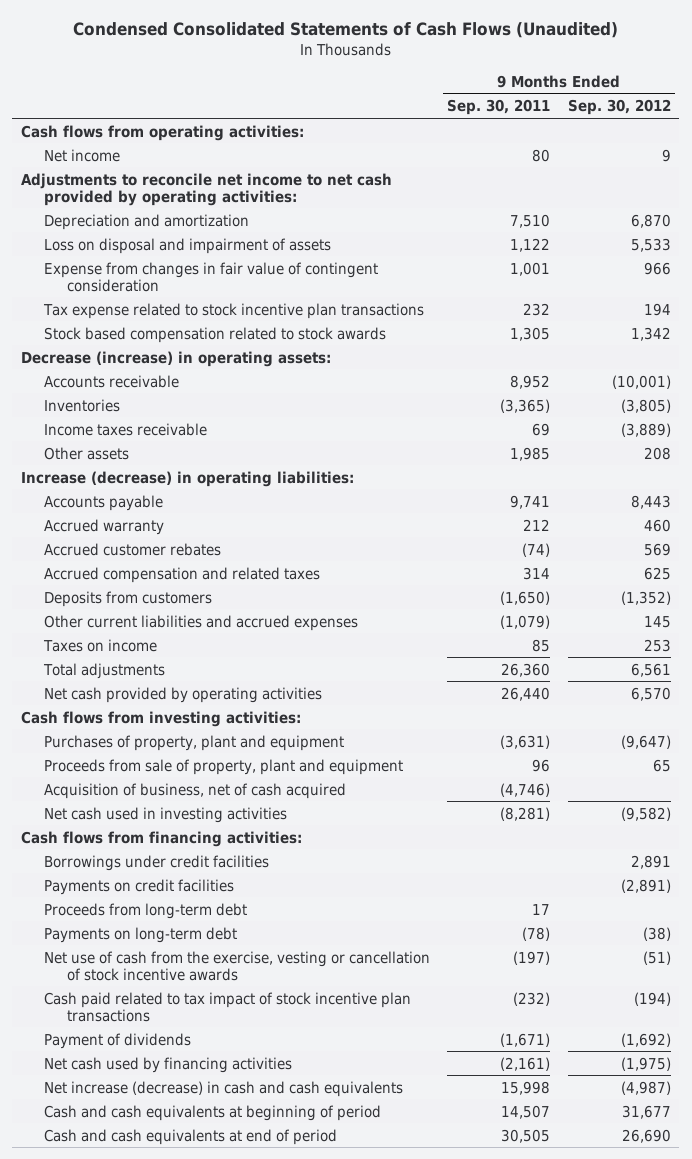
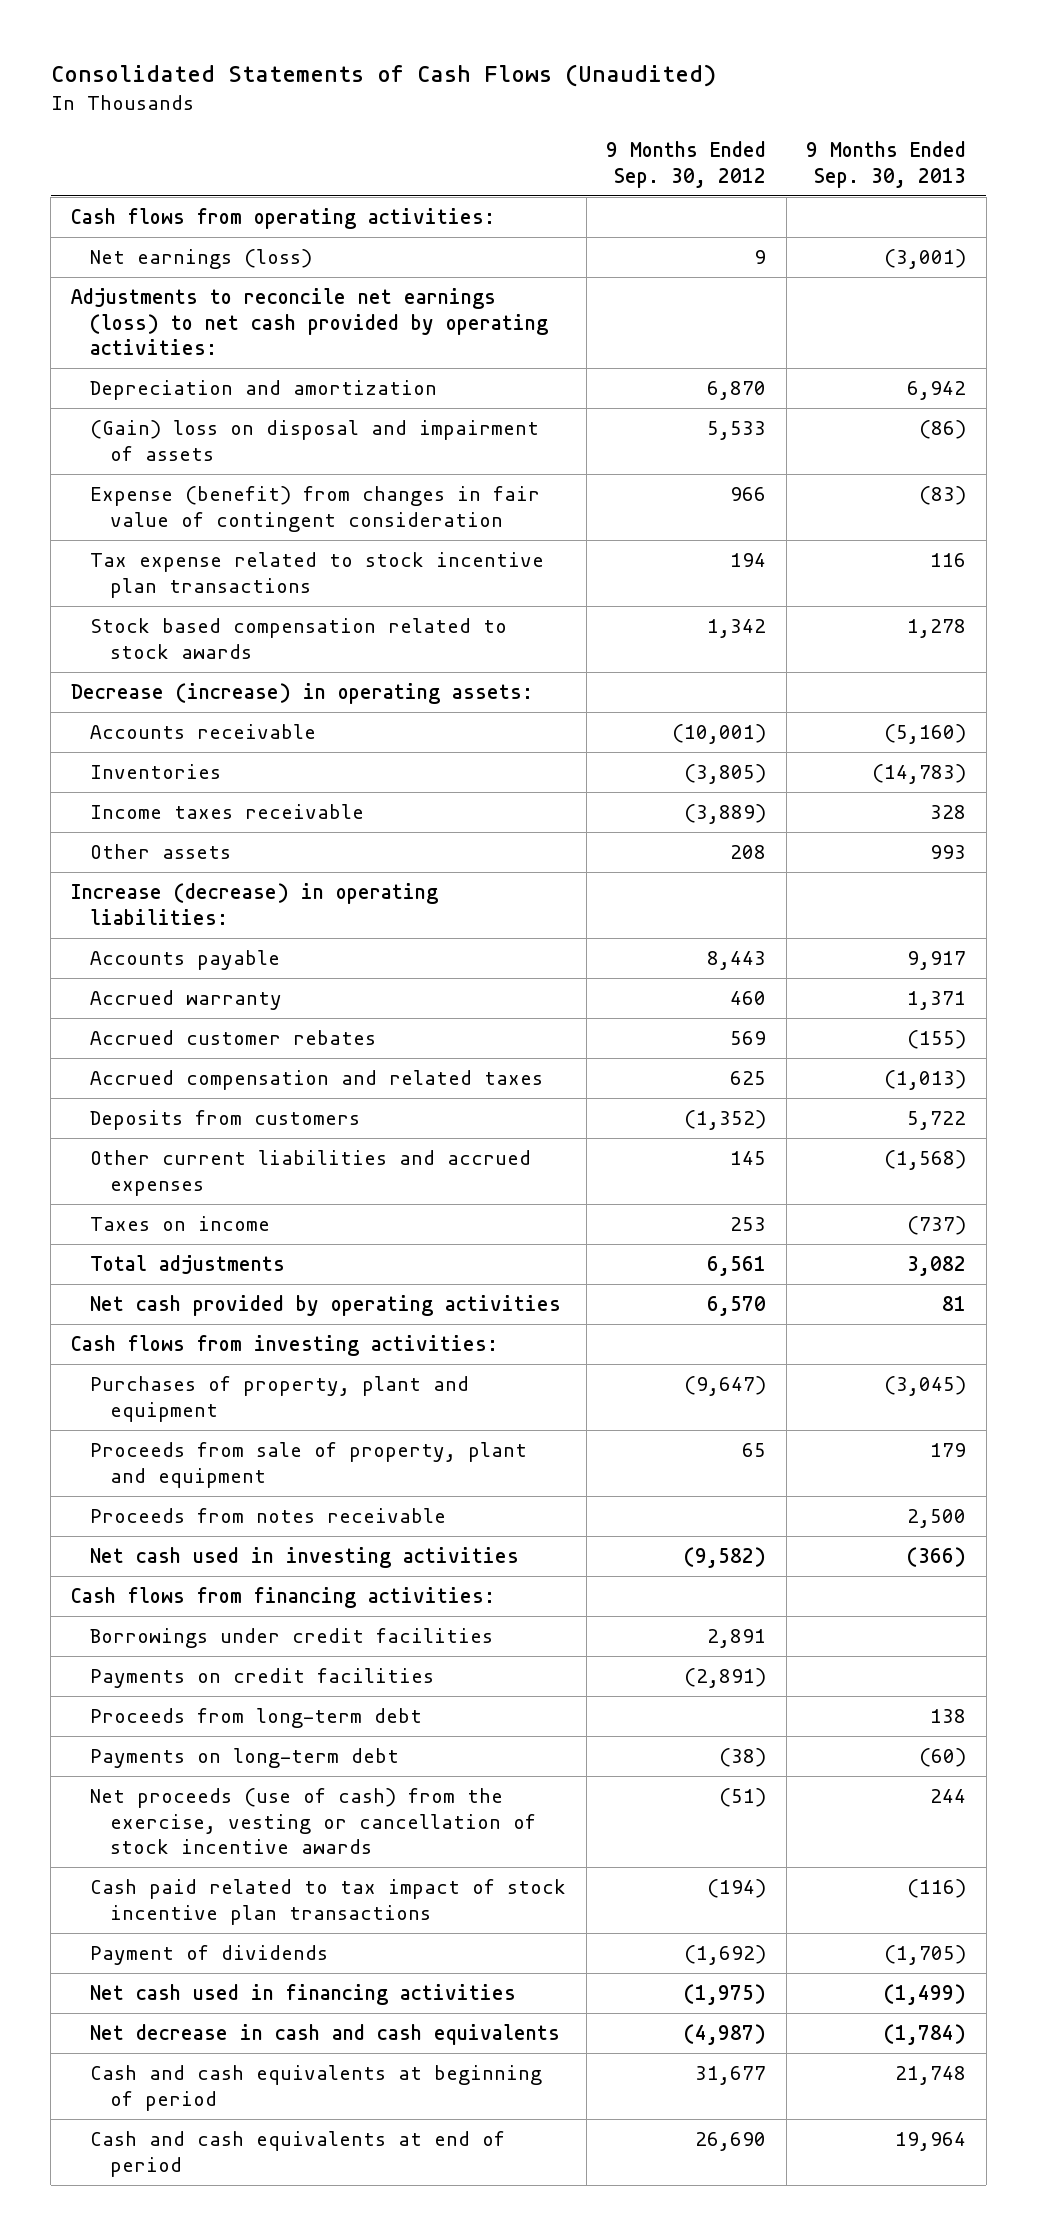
- Condensed Consolidated Statements of Cash Flows (Unaudited)
+ Consolidated Statements of Cash Flows (Unaudited)
- | 9 Months Ended Sep. 30, 2011 | 9 Months Ended Sep. 30, 2012
+ | 9 Months Ended Sep. 30, 2012 | 9 Months Ended Sep. 30, 2013
- Net income | 80 | 9
- Adjustments to reconcile net income to net cash provided by operating activities:
+ Net earnings (loss) | 9 | (3,001)
+ Adjustments to reconcile net earnings (loss) to net cash provided by operating activities:
- Loss on disposal and impairment of assets | 1,122 | 5,533
- Expense from changes in fair value of contingent consideration | 1,001 | 966
+ (Gain) loss on disposal and impairment of assets | 5,533 | (86)
+ Expense (benefit) from changes in fair value of contingent consideration | 966 | (83)
- Acquisition of business, net of cash acquired | (4,746) |
+ Proceeds from notes receivable | | 2,500
- Net use of cash from the exercise, vesting or cancellation of stock incentive awards | (197) | (51)
+ Net proceeds (use of cash) from the exercise, vesting or cancellation of stock incentive awards | (51) | 244
- Net cash used by financing activities | (2,161) | (1,975)
- Net increase (decrease) in cash and cash equivalents | 15,998 | (4,987)
+ Net cash used in financing activities | (1,975) | (1,499)
+ Net decrease in cash and cash equivalents | (4,987) | (1,784)

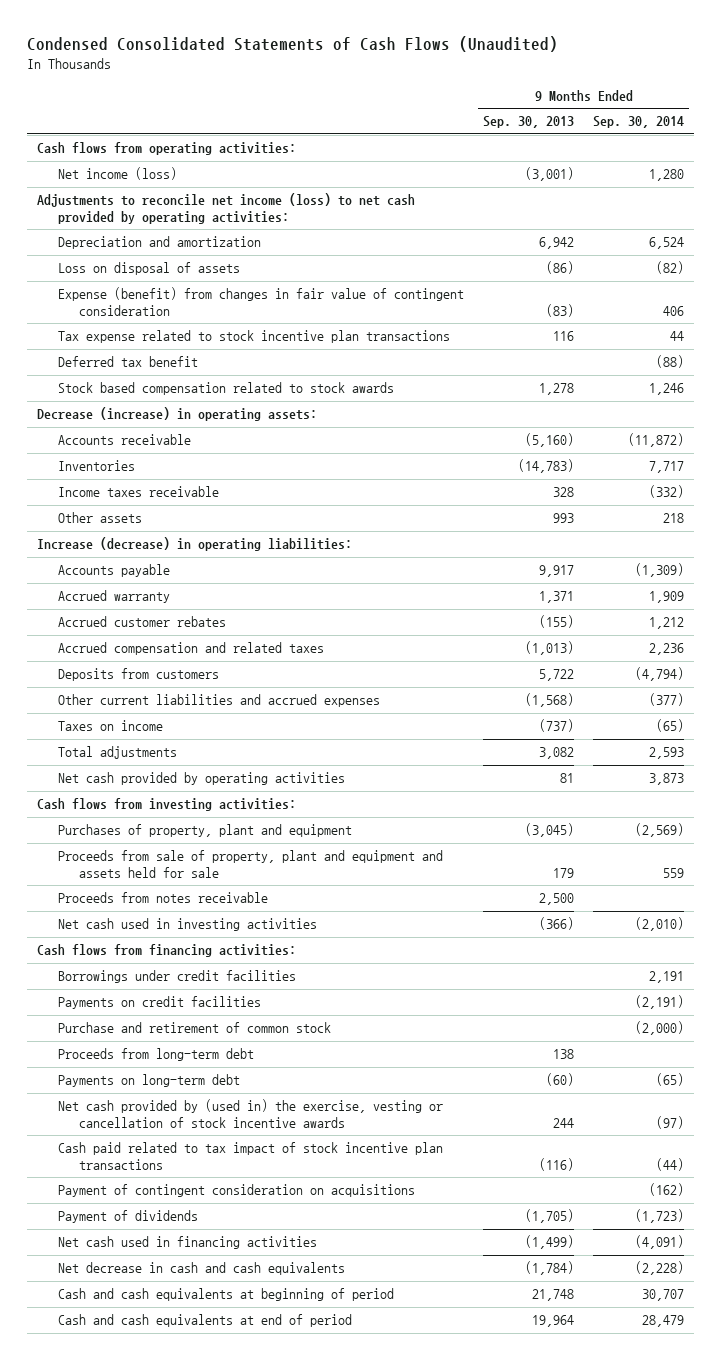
- Consolidated Statements of Cash Flows (Unaudited)
+ Condensed Consolidated Statements of Cash Flows (Unaudited)
- | 9 Months Ended Sep. 30, 2012 | 9 Months Ended Sep. 30, 2013
+ | 9 Months Ended Sep. 30, 2013 | 9 Months Ended Sep. 30, 2014
- Net earnings (loss) | 9 | (3,001)
- Adjustments to reconcile net earnings (loss) to net cash provided by operating activities:
+ Net income (loss) | (3,001) | 1,280
+ Adjustments to reconcile net income (loss) to net cash provided by operating activities:
- (Gain) loss on disposal and impairment of assets | 5,533 | (86)
+ Loss on disposal of assets | (86) | (82)
+ Deferred tax benefit | | (88)
- Proceeds from sale of property, plant and equipment | 65 | 179
+ Proceeds from sale of property, plant and equipment and assets held for sale | 179 | 559
+ Purchase and retirement of common stock | | (2,000)
- Net proceeds (use of cash) from the exercise, vesting or cancellation of stock incentive awards | (51) | 244
+ Net cash provided by (used in) the exercise, vesting or cancellation of stock incentive awards | 244 | (97)
+ Payment of contingent consideration on acquisitions | | (162)

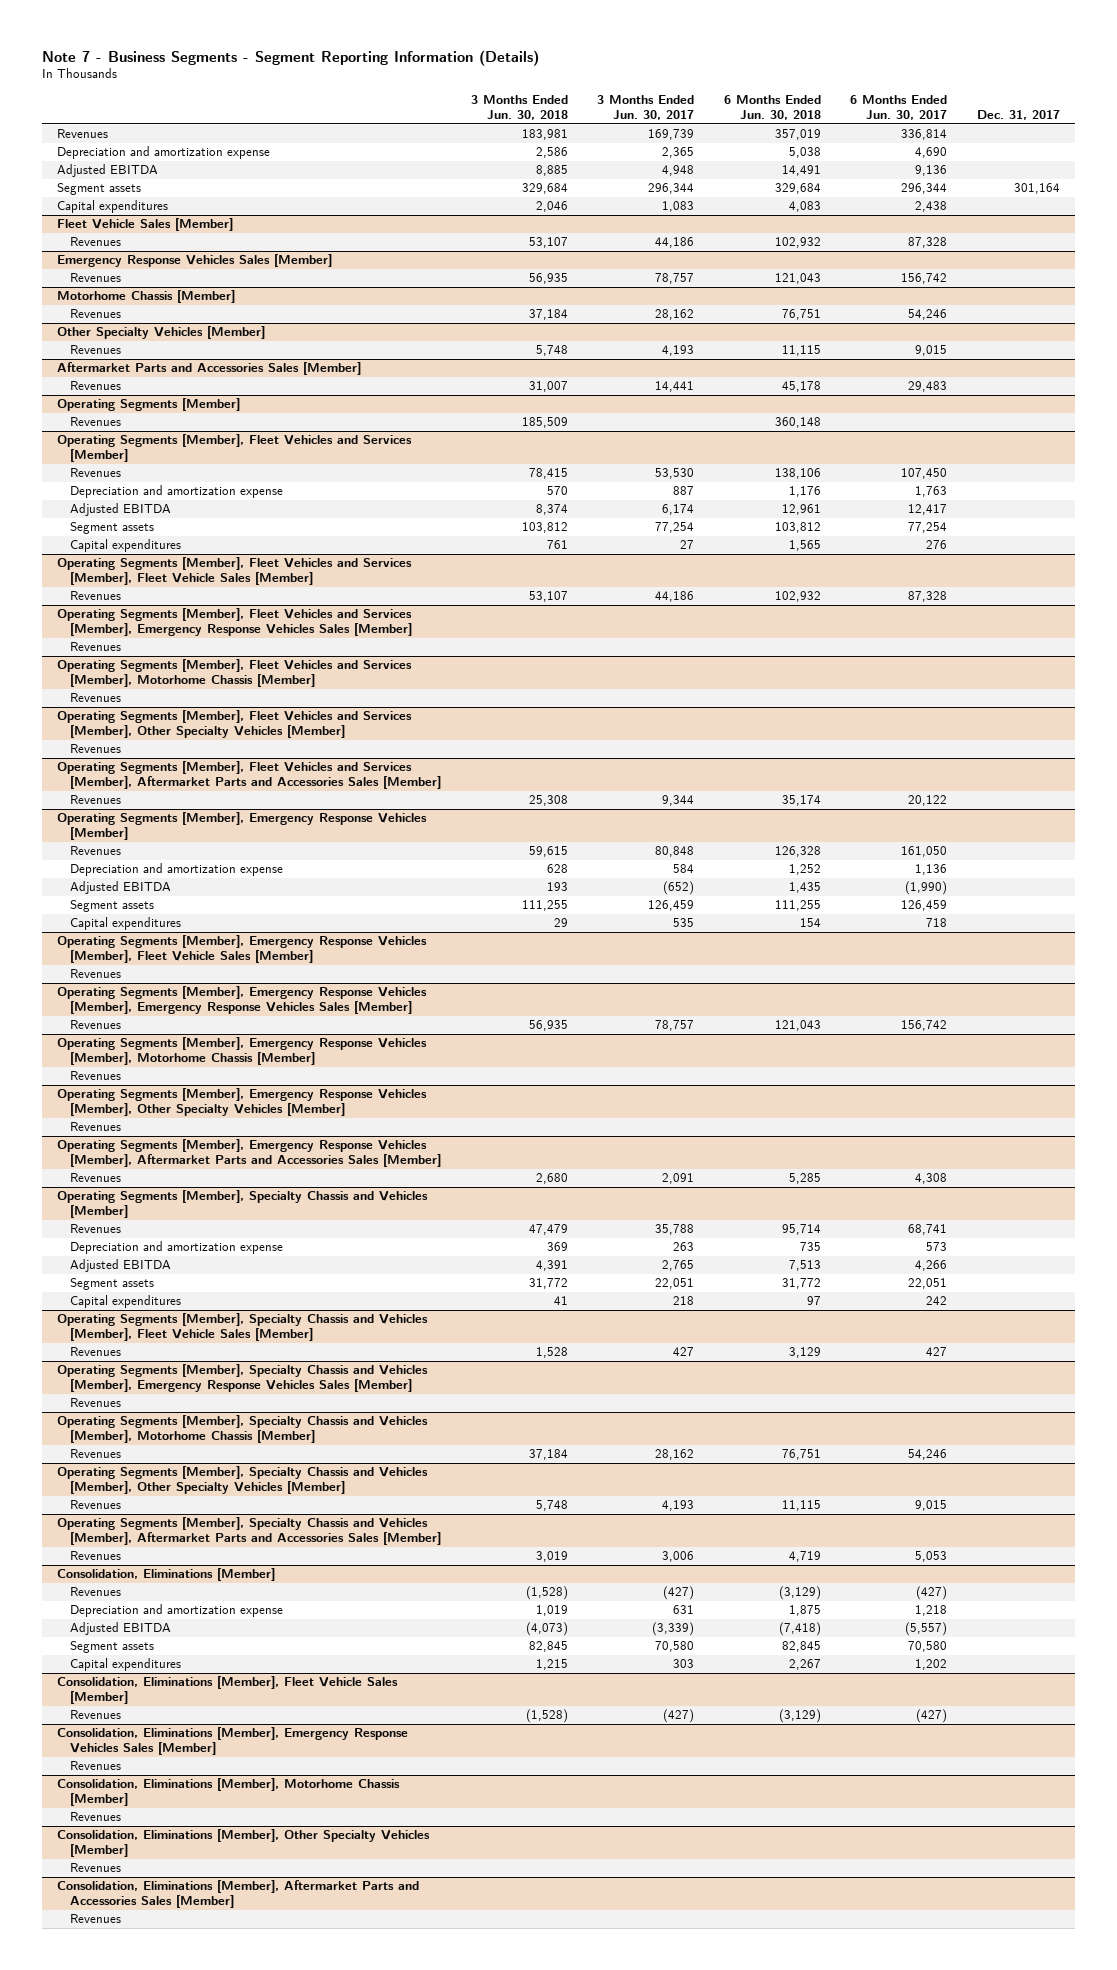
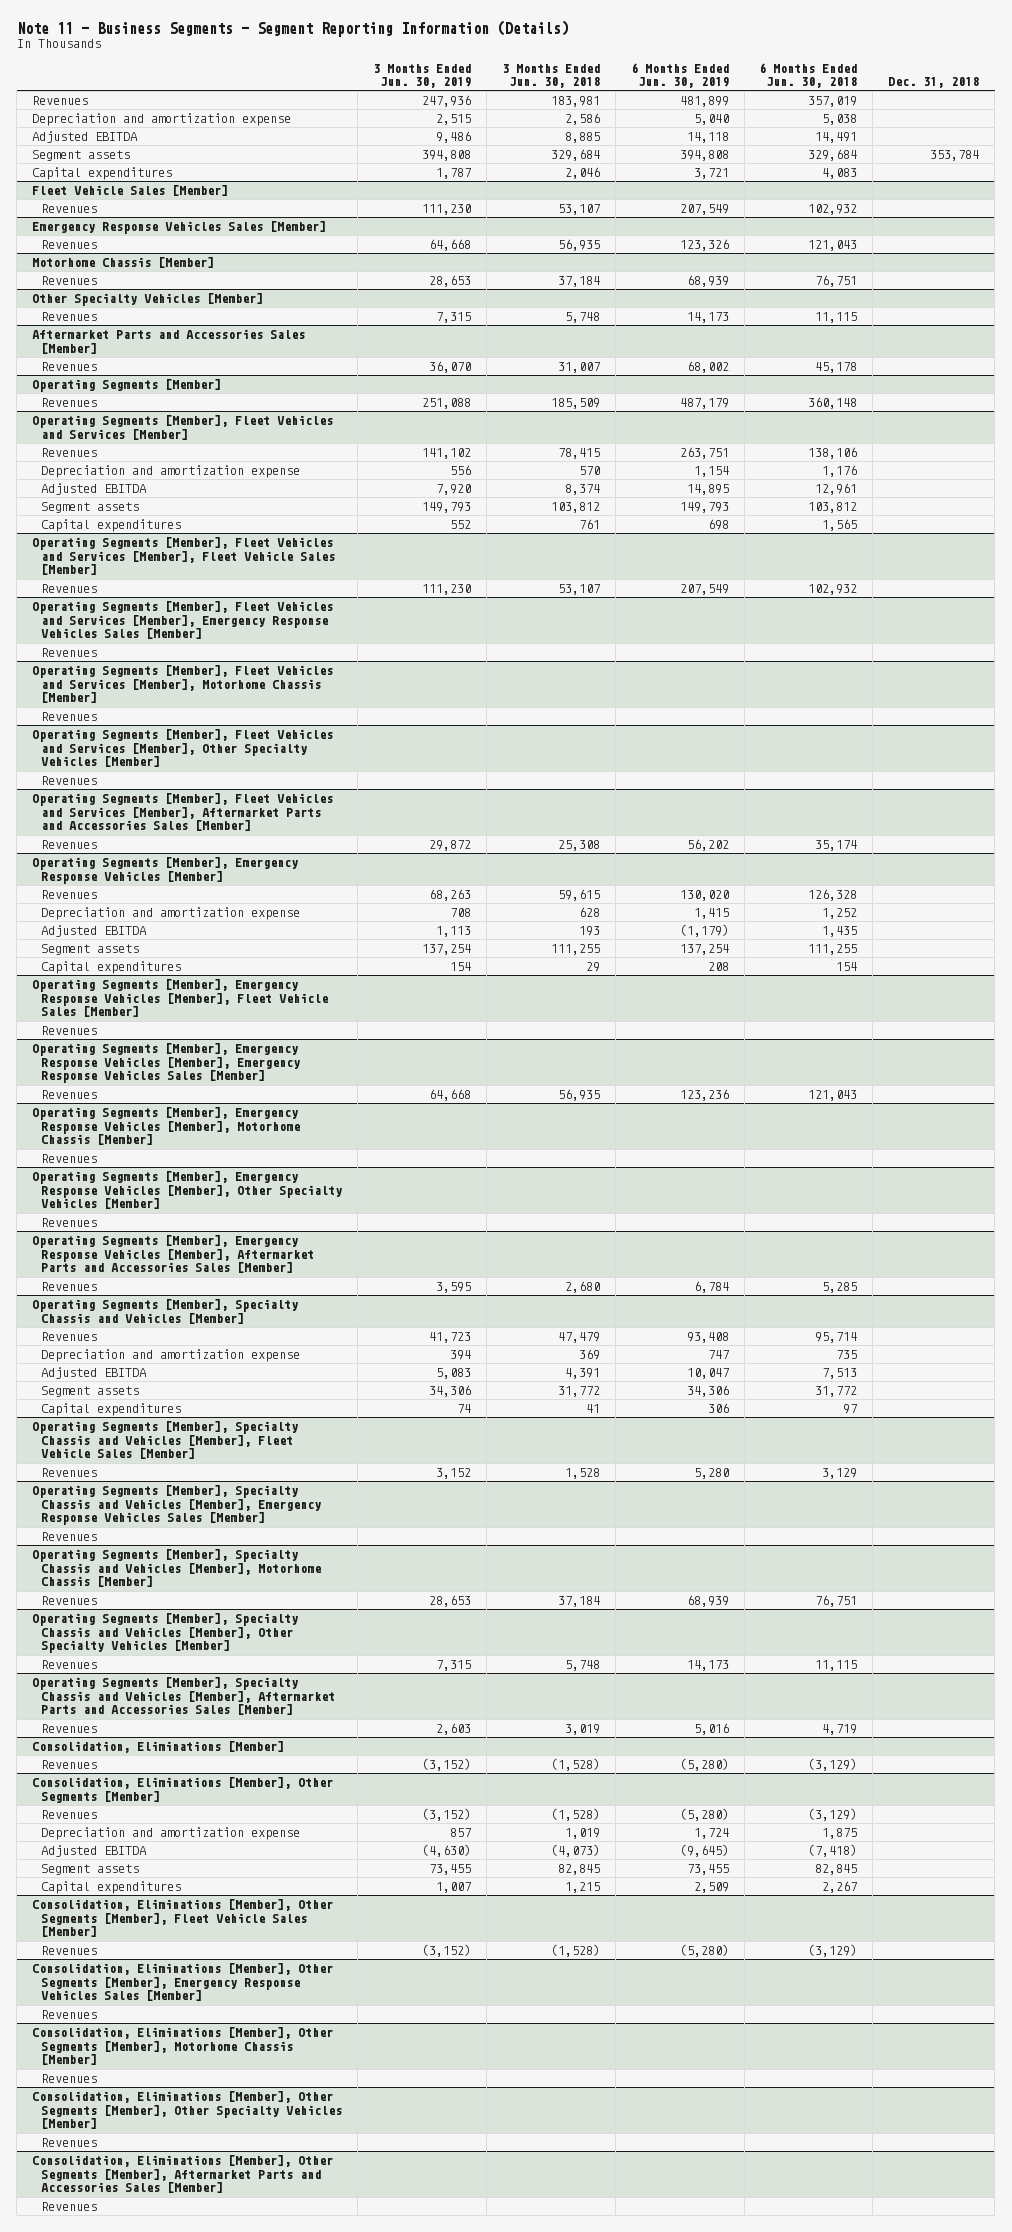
- Note 7 - Business Segments - Segment Reporting Information (Details)
+ Note 11 - Business Segments - Segment Reporting Information (Details)
- | 3 Months Ended Jun. 30, 2018 | 3 Months Ended Jun. 30, 2017 | 6 Months Ended Jun. 30, 2018 | 6 Months Ended Jun. 30, 2017 | Dec. 31, 2017
+ | 3 Months Ended Jun. 30, 2019 | 3 Months Ended Jun. 30, 2018 | 6 Months Ended Jun. 30, 2019 | 6 Months Ended Jun. 30, 2018 | Dec. 31, 2018
+ Consolidation, Eliminations [Member], Other Segments [Member]
+ Revenues | (3,152) | (1,528) | (5,280) | (3,129) |
- Consolidation, Eliminations [Member], Fleet Vehicle Sales [Member]
+ Consolidation, Eliminations [Member], Other Segments [Member], Fleet Vehicle Sales [Member]
- Consolidation, Eliminations [Member], Emergency Response Vehicles Sales [Member]
+ Consolidation, Eliminations [Member], Other Segments [Member], Emergency Response Vehicles Sales [Member]
- Consolidation, Eliminations [Member], Motorhome Chassis [Member]
+ Consolidation, Eliminations [Member], Other Segments [Member], Motorhome Chassis [Member]
- Consolidation, Eliminations [Member], Other Specialty Vehicles [Member]
+ Consolidation, Eliminations [Member], Other Segments [Member], Other Specialty Vehicles [Member]
- Consolidation, Eliminations [Member], Aftermarket Parts and Accessories Sales [Member]
+ Consolidation, Eliminations [Member], Other Segments [Member], Aftermarket Parts and Accessories Sales [Member]

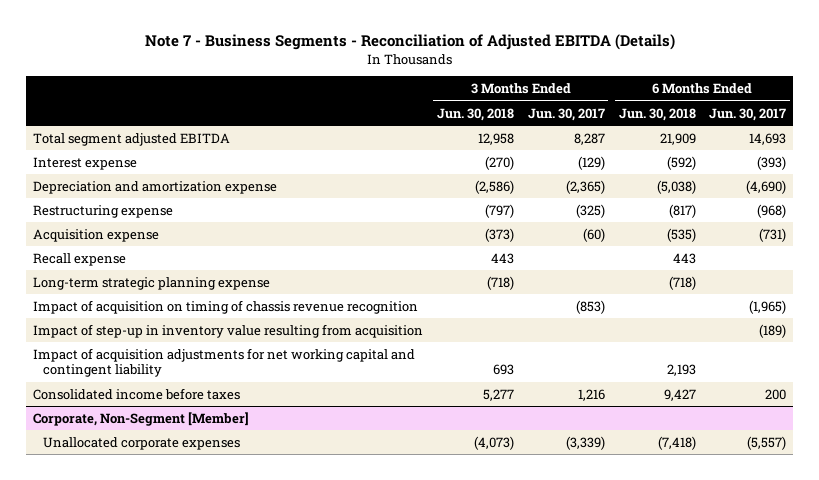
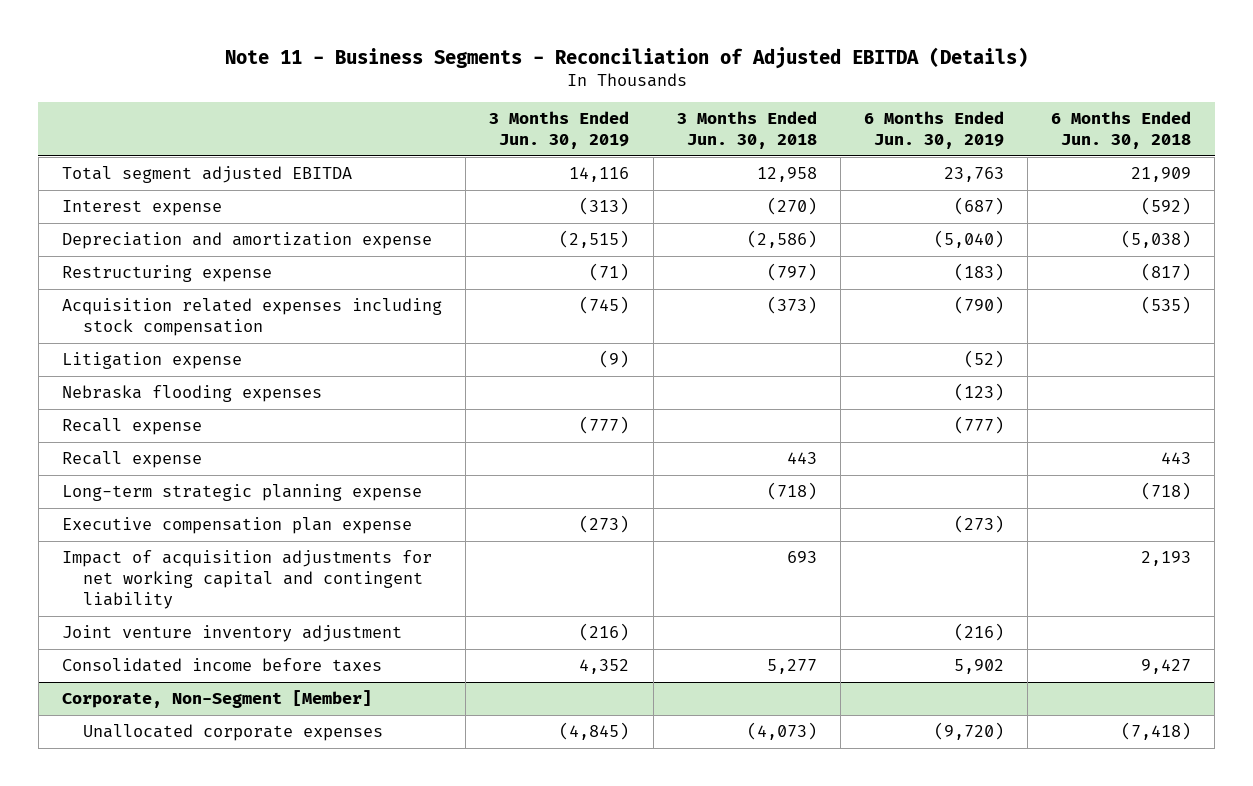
- Note 7 - Business Segments - Reconciliation of Adjusted EBITDA (Details)
+ Note 11 - Business Segments - Reconciliation of Adjusted EBITDA (Details)
- | 3 Months Ended Jun. 30, 2018 | 3 Months Ended Jun. 30, 2017 | 6 Months Ended Jun. 30, 2018 | 6 Months Ended Jun. 30, 2017
+ | 3 Months Ended Jun. 30, 2019 | 3 Months Ended Jun. 30, 2018 | 6 Months Ended Jun. 30, 2019 | 6 Months Ended Jun. 30, 2018
- Acquisition expense | (373) | (60) | (535) | (731)
+ Acquisition related expenses including stock compensation | (745) | (373) | (790) | (535)
+ Litigation expense | (9) | | (52) |
+ Nebraska flooding expenses | | | (123) |
+ Recall expense | (777) | | (777) |
- Impact of acquisition on timing of chassis revenue recognition | | (853) | | (1,965)
- Impact of step-up in inventory value resulting from acquisition | | | | (189)
+ Executive compensation plan expense | (273) | | (273) |
+ Joint venture inventory adjustment | (216) | | (216) |

